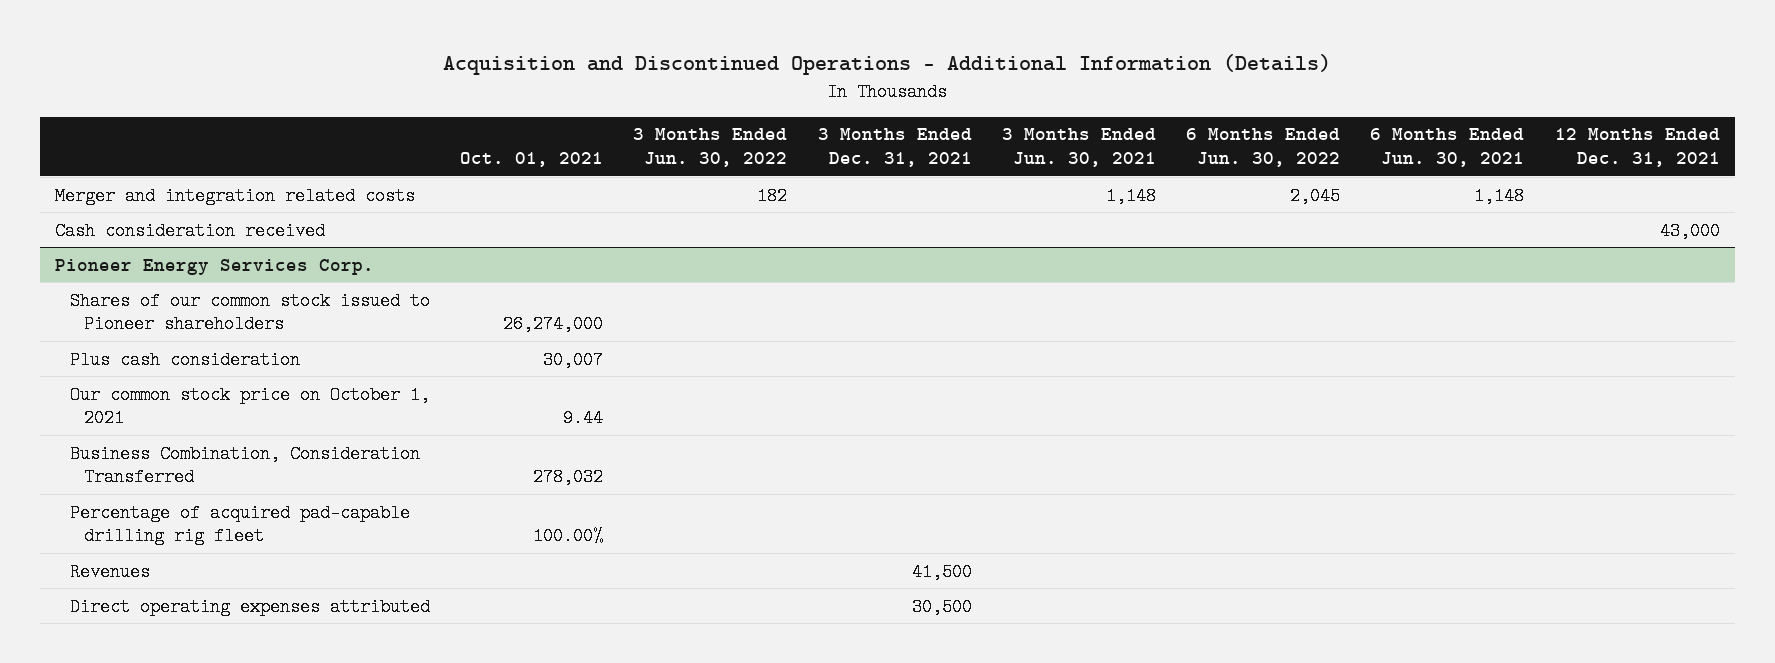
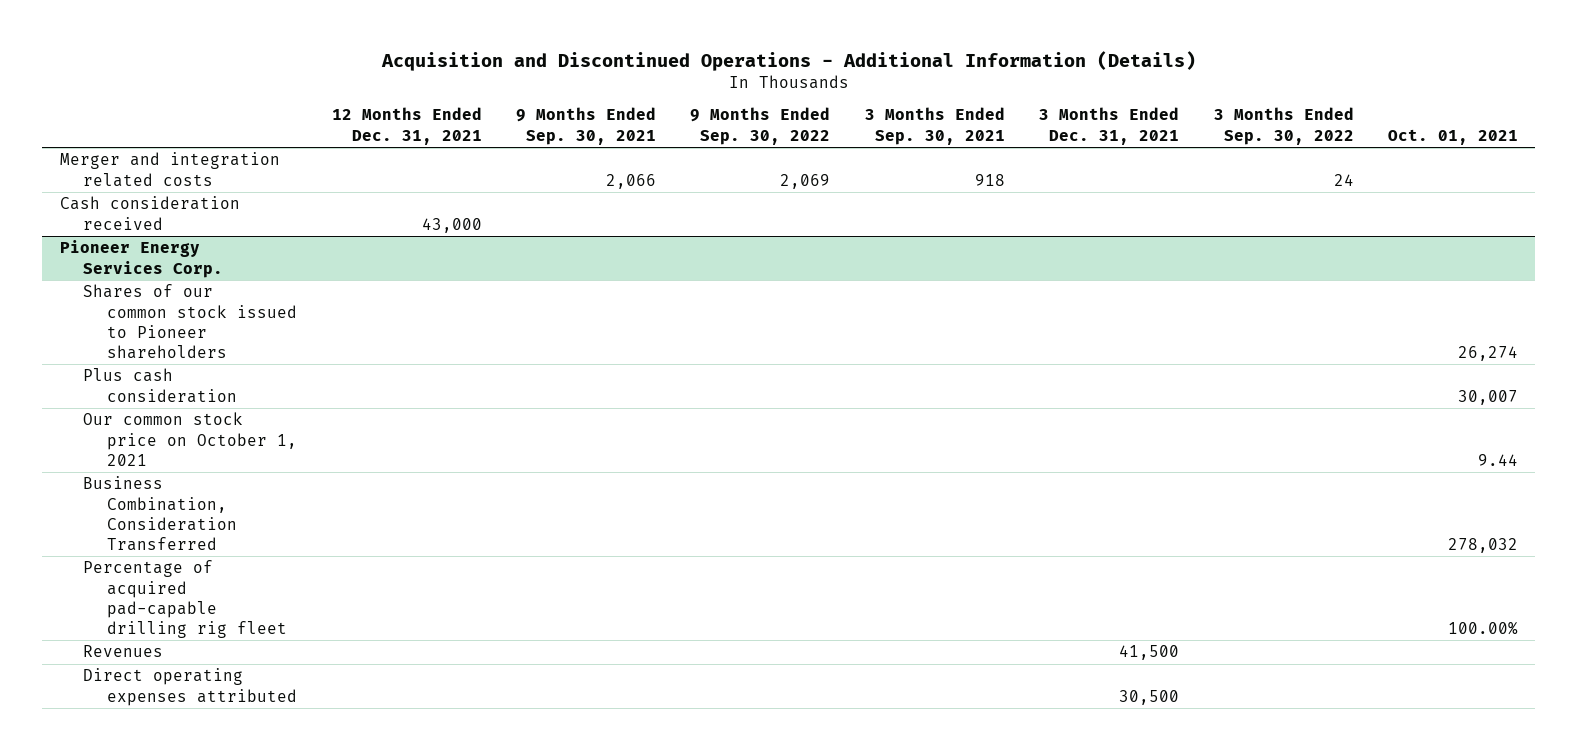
- | Oct. 01, 2021 | 3 Months Ended Jun. 30, 2022 | 3 Months Ended Dec. 31, 2021 | 3 Months Ended Jun. 30, 2021 | 6 Months Ended Jun. 30, 2022 | 6 Months Ended Jun. 30, 2021 | 12 Months Ended Dec. 31, 2021
+ | 12 Months Ended Dec. 31, 2021 | 9 Months Ended Sep. 30, 2021 | 9 Months Ended Sep. 30, 2022 | 3 Months Ended Sep. 30, 2021 | 3 Months Ended Dec. 31, 2021 | 3 Months Ended Sep. 30, 2022 | Oct. 01, 2021
@ Pioneer Energy Services Corp.
- Shares of our common stock issued to Pioneer shareholders | 26,274,000 | | | | | |
+ Shares of our common stock issued to Pioneer shareholders | | | | | | | 26,274

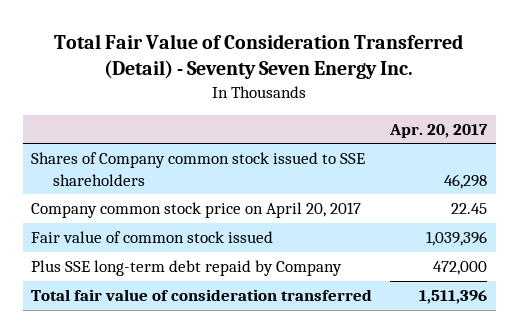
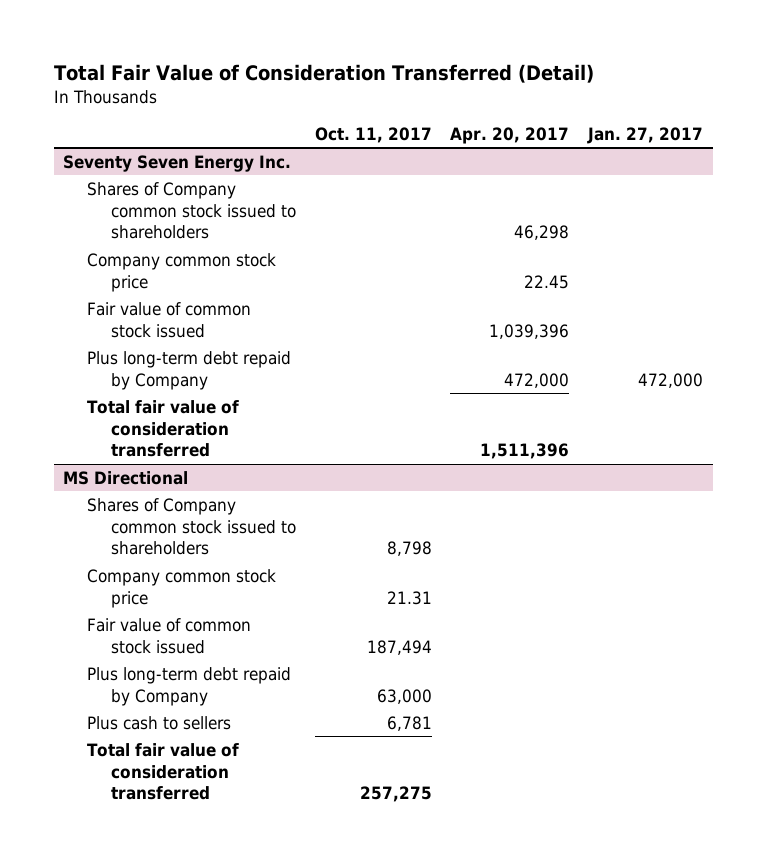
- Total Fair Value of Consideration Transferred (Detail) - Seventy Seven Energy Inc.
+ Total Fair Value of Consideration Transferred (Detail)
- | Apr. 20, 2017
+ | Oct. 11, 2017 | Apr. 20, 2017 | Jan. 27, 2017
- Shares of Company common stock issued to SSE shareholders | 46,298
- Company common stock price on April 20, 2017 | 22.45
+ Seventy Seven Energy Inc.
+ Shares of Company common stock issued to shareholders | | 46,298 |
+ Company common stock price | | 22.45 |
- Plus SSE long-term debt repaid by Company | 472,000
+ Plus long-term debt repaid by Company | | 472,000 | 472,000
+ MS Directional
+ Shares of Company common stock issued to shareholders | 8,798 | |
+ Company common stock price | 21.31 | |
+ Fair value of common stock issued | 187,494 | |
+ Plus long-term debt repaid by Company | 63,000 | |
+ Plus cash to sellers | 6,781 | |
+ Total fair value of consideration transferred | 257,275 | |

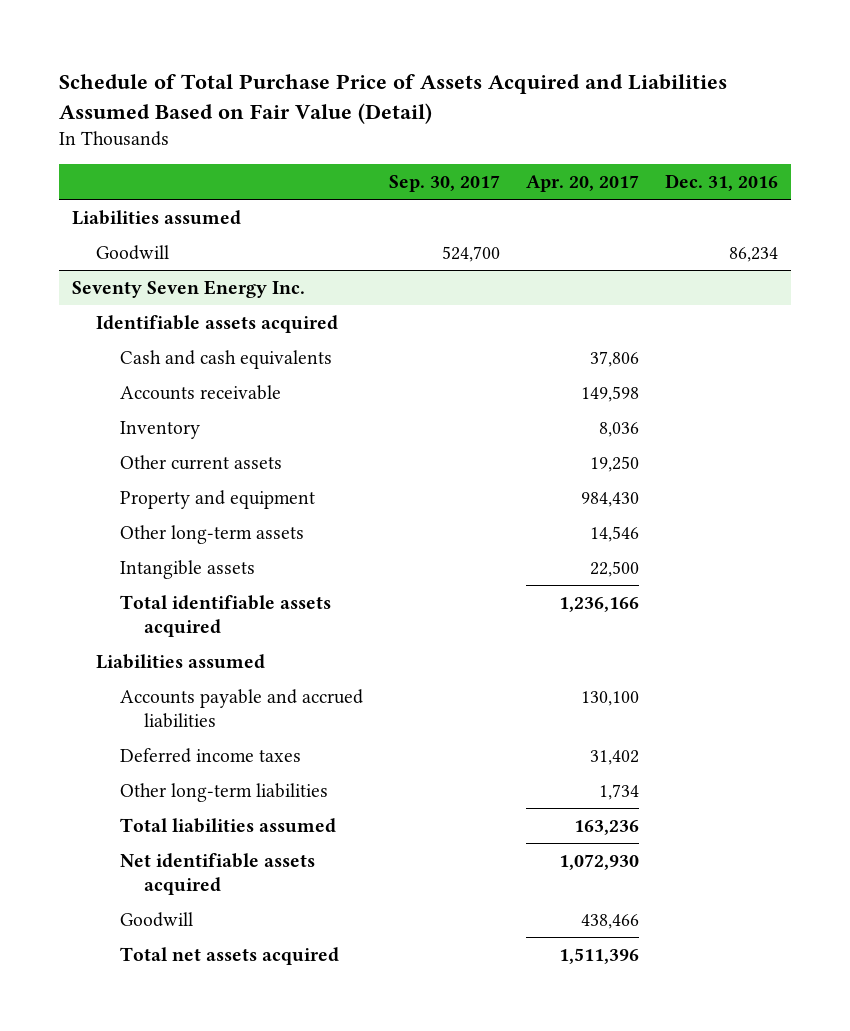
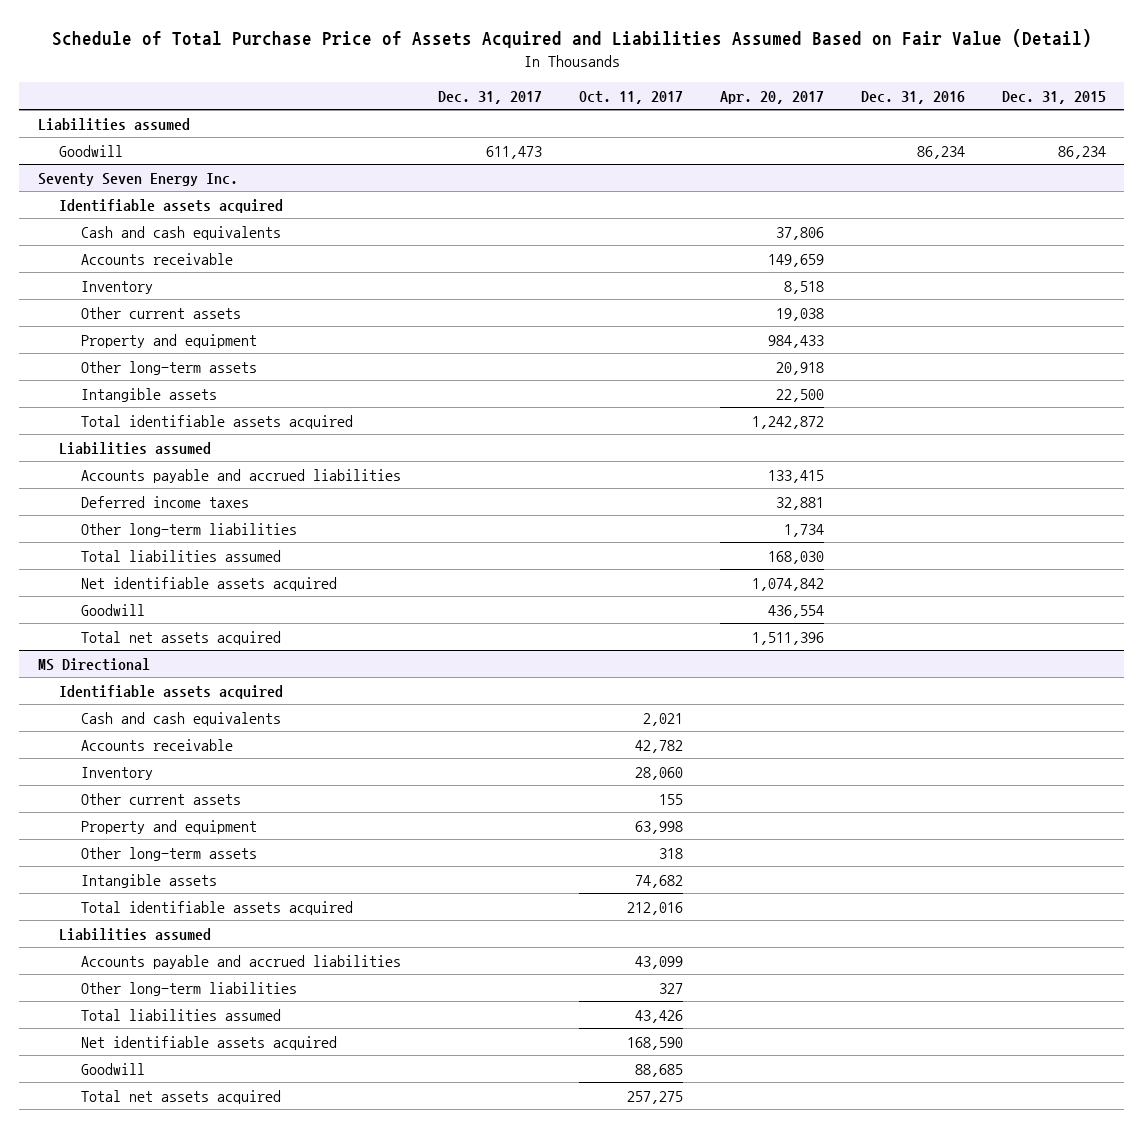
- | Sep. 30, 2017 | Apr. 20, 2017 | Dec. 31, 2016
+ | Dec. 31, 2017 | Oct. 11, 2017 | Apr. 20, 2017 | Dec. 31, 2016 | Dec. 31, 2015
@ Seventy Seven Energy Inc.
- Accounts receivable | | 149,598 |
- Inventory | | 8,036 |
- Other current assets | | 19,250 |
- Property and equipment | | 984,430 |
- Other long-term assets | | 14,546 |
+ Accounts receivable | | | 149,659 | |
+ Inventory | | | 8,518 | |
+ Other current assets | | | 19,038 | |
+ Property and equipment | | | 984,433 | |
+ Other long-term assets | | | 20,918 | |
- Total identifiable assets acquired | | 1,236,166 |
+ Total identifiable assets acquired | | | 1,242,872 | |
- Accounts payable and accrued liabilities | | 130,100 |
- Deferred income taxes | | 31,402 |
+ Accounts payable and accrued liabilities | | | 133,415 | |
+ Deferred income taxes | | | 32,881 | |
- Total liabilities assumed | | 163,236 |
- Net identifiable assets acquired | | 1,072,930 |
- Goodwill | | 438,466 |
+ Total liabilities assumed | | | 168,030 | |
+ Net identifiable assets acquired | | | 1,074,842 | |
+ Goodwill | | | 436,554 | |
+ MS Directional
+ Identifiable assets acquired
+ Cash and cash equivalents | | 2,021 | | |
+ Accounts receivable | | 42,782 | | |
+ Inventory | | 28,060 | | |
+ Other current assets | | 155 | | |
+ Property and equipment | | 63,998 | | |
+ Other long-term assets | | 318 | | |
+ Intangible assets | | 74,682 | | |
+ Total identifiable assets acquired | | 212,016 | | |
+ Liabilities assumed
+ Accounts payable and accrued liabilities | | 43,099 | | |
+ Other long-term liabilities | | 327 | | |
+ Total liabilities assumed | | 43,426 | | |
+ Net identifiable assets acquired | | 168,590 | | |
+ Goodwill | | 88,685 | | |
+ Total net assets acquired | | 257,275 | | |

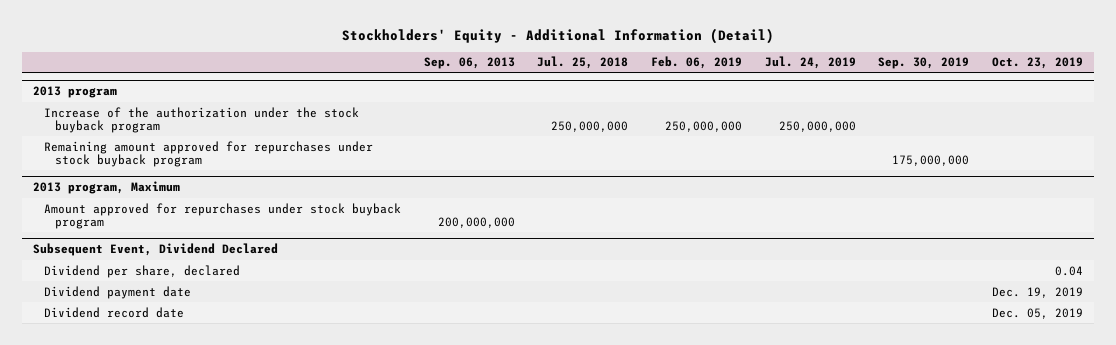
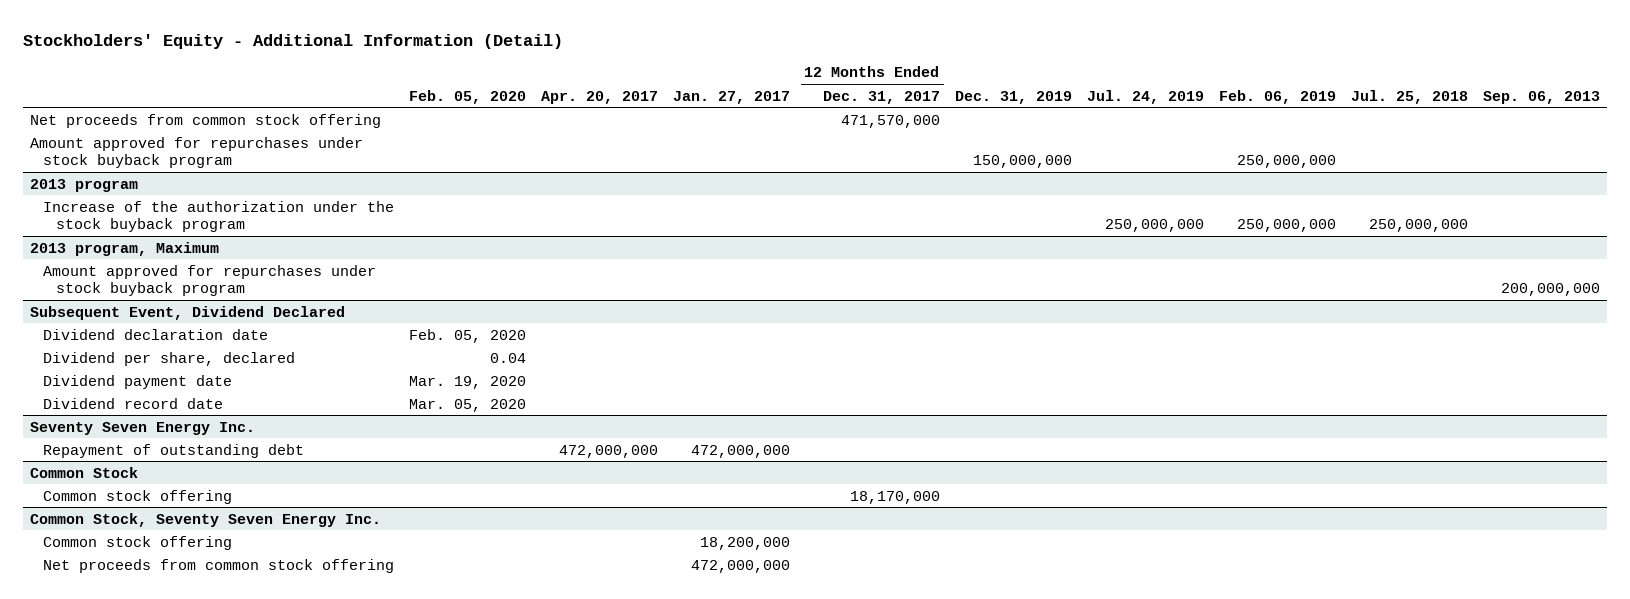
- | Sep. 06, 2013 | Jul. 25, 2018 | Feb. 06, 2019 | Jul. 24, 2019 | Sep. 30, 2019 | Oct. 23, 2019
+ | Feb. 05, 2020 | Apr. 20, 2017 | Jan. 27, 2017 | 12 Months Ended Dec. 31, 2017 | Dec. 31, 2019 | Jul. 24, 2019 | Feb. 06, 2019 | Jul. 25, 2018 | Sep. 06, 2013
+ Net proceeds from common stock offering | | | | 471,570,000 | | | | |
+ Amount approved for repurchases under stock buyback program | | | | | 150,000,000 | | 250,000,000 | |
@ 2013 program
- Remaining amount approved for repurchases under stock buyback program | | | | | 175,000,000 |
@ Subsequent Event, Dividend Declared
+ Dividend declaration date | Feb. 05, 2020 | | | | | | | |
+ Seventy Seven Energy Inc.
+ Repayment of outstanding debt | | 472,000,000 | 472,000,000 | | | | | |
+ Common Stock
+ Common stock offering | | | | 18,170,000 | | | | |
+ Common Stock, Seventy Seven Energy Inc.
+ Common stock offering | | | 18,200,000 | | | | | |
+ Net proceeds from common stock offering | | | 472,000,000 | | | | | |

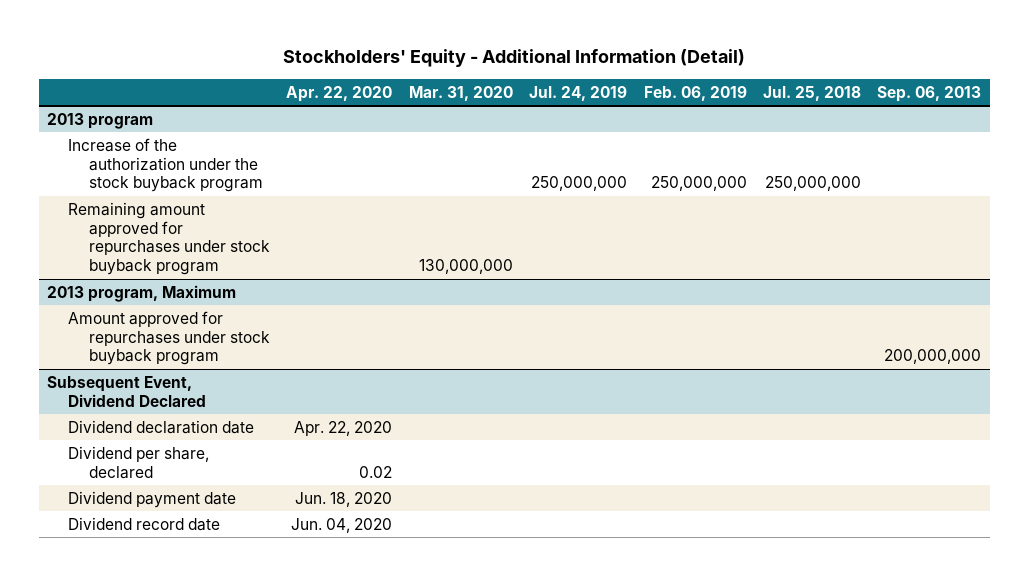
- | Feb. 05, 2020 | Apr. 20, 2017 | Jan. 27, 2017 | 12 Months Ended Dec. 31, 2017 | Dec. 31, 2019 | Jul. 24, 2019 | Feb. 06, 2019 | Jul. 25, 2018 | Sep. 06, 2013
+ | Apr. 22, 2020 | Mar. 31, 2020 | Jul. 24, 2019 | Feb. 06, 2019 | Jul. 25, 2018 | Sep. 06, 2013
- Net proceeds from common stock offering | | | | 471,570,000 | | | | |
- Amount approved for repurchases under stock buyback program | | | | | 150,000,000 | | 250,000,000 | |
@ 2013 program
+ Remaining amount approved for repurchases under stock buyback program | | 130,000,000 | | | |
- Seventy Seven Energy Inc.
- Repayment of outstanding debt | | 472,000,000 | 472,000,000 | | | | | |
- Common Stock
- Common stock offering | | | | 18,170,000 | | | | |
- Common Stock, Seventy Seven Energy Inc.
- Common stock offering | | | 18,200,000 | | | | | |
- Net proceeds from common stock offering | | | 472,000,000 | | | | | |

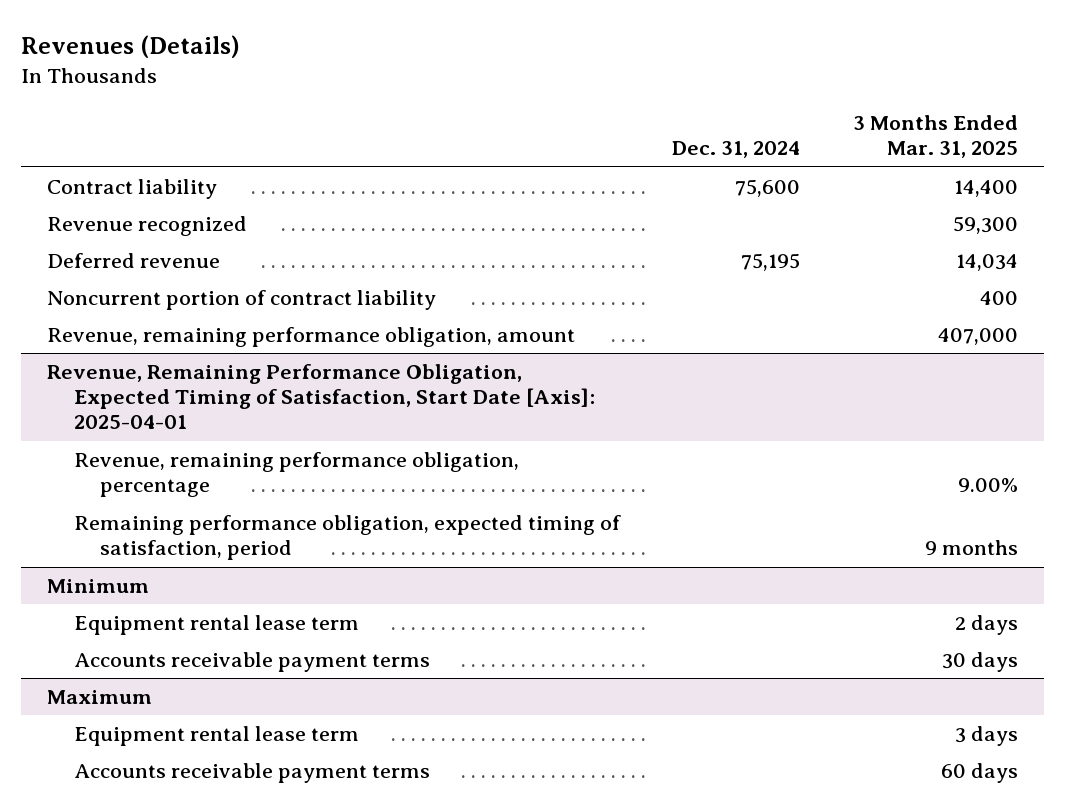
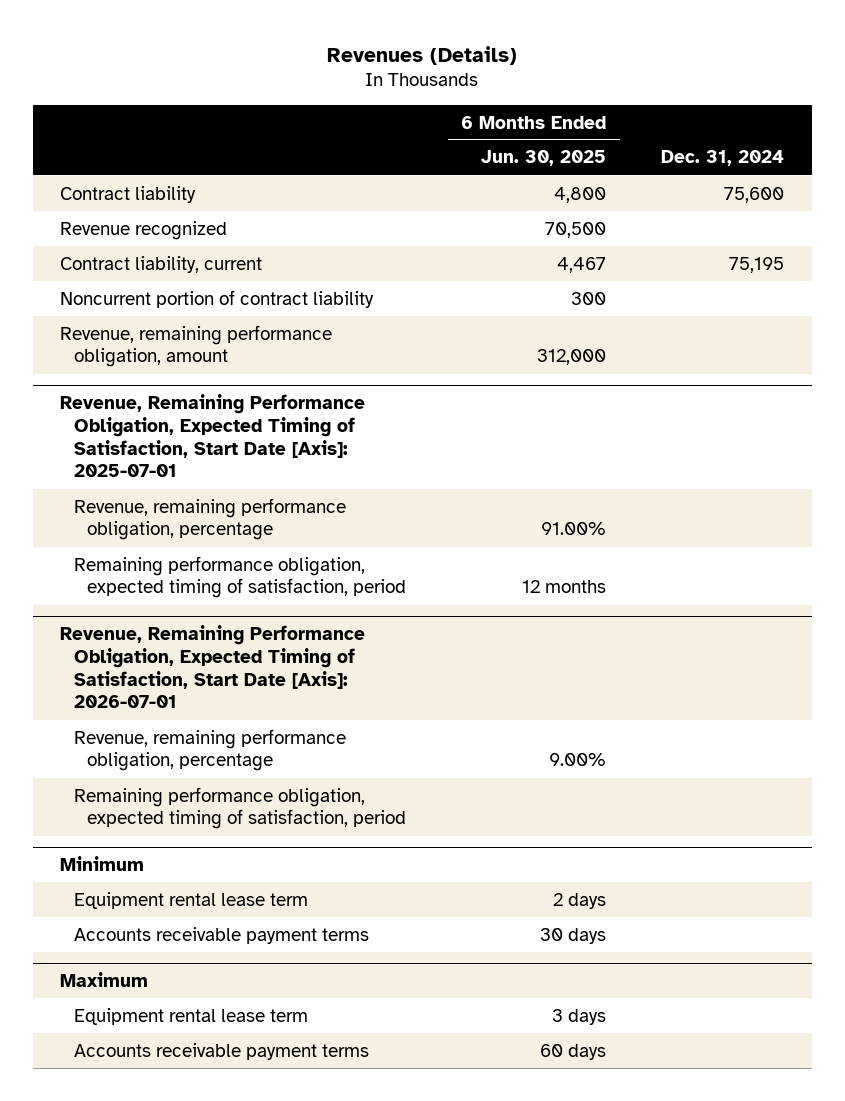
- | Dec. 31, 2024 | 3 Months Ended Mar. 31, 2025
+ | 6 Months Ended Jun. 30, 2025 | Dec. 31, 2024
- Deferred revenue | 75,195 | 14,034
+ Contract liability, current | 4,467 | 75,195
- Revenue, Remaining Performance Obligation, Expected Timing of Satisfaction, Start Date [Axis]: 2025-04-01
- Revenue, remaining performance obligation, percentage | | 9.00%
- Remaining performance obligation, expected timing of satisfaction, period | | 9 months
+ Revenue, Remaining Performance Obligation, Expected Timing of Satisfaction, Start Date [Axis]: 2025-07-01
+ Revenue, remaining performance obligation, percentage | 91.00% |
+ Remaining performance obligation, expected timing of satisfaction, period | 12 months |
+ Revenue, Remaining Performance Obligation, Expected Timing of Satisfaction, Start Date [Axis]: 2026-07-01
+ Revenue, remaining performance obligation, percentage | 9.00% |
+ Remaining performance obligation, expected timing of satisfaction, period

